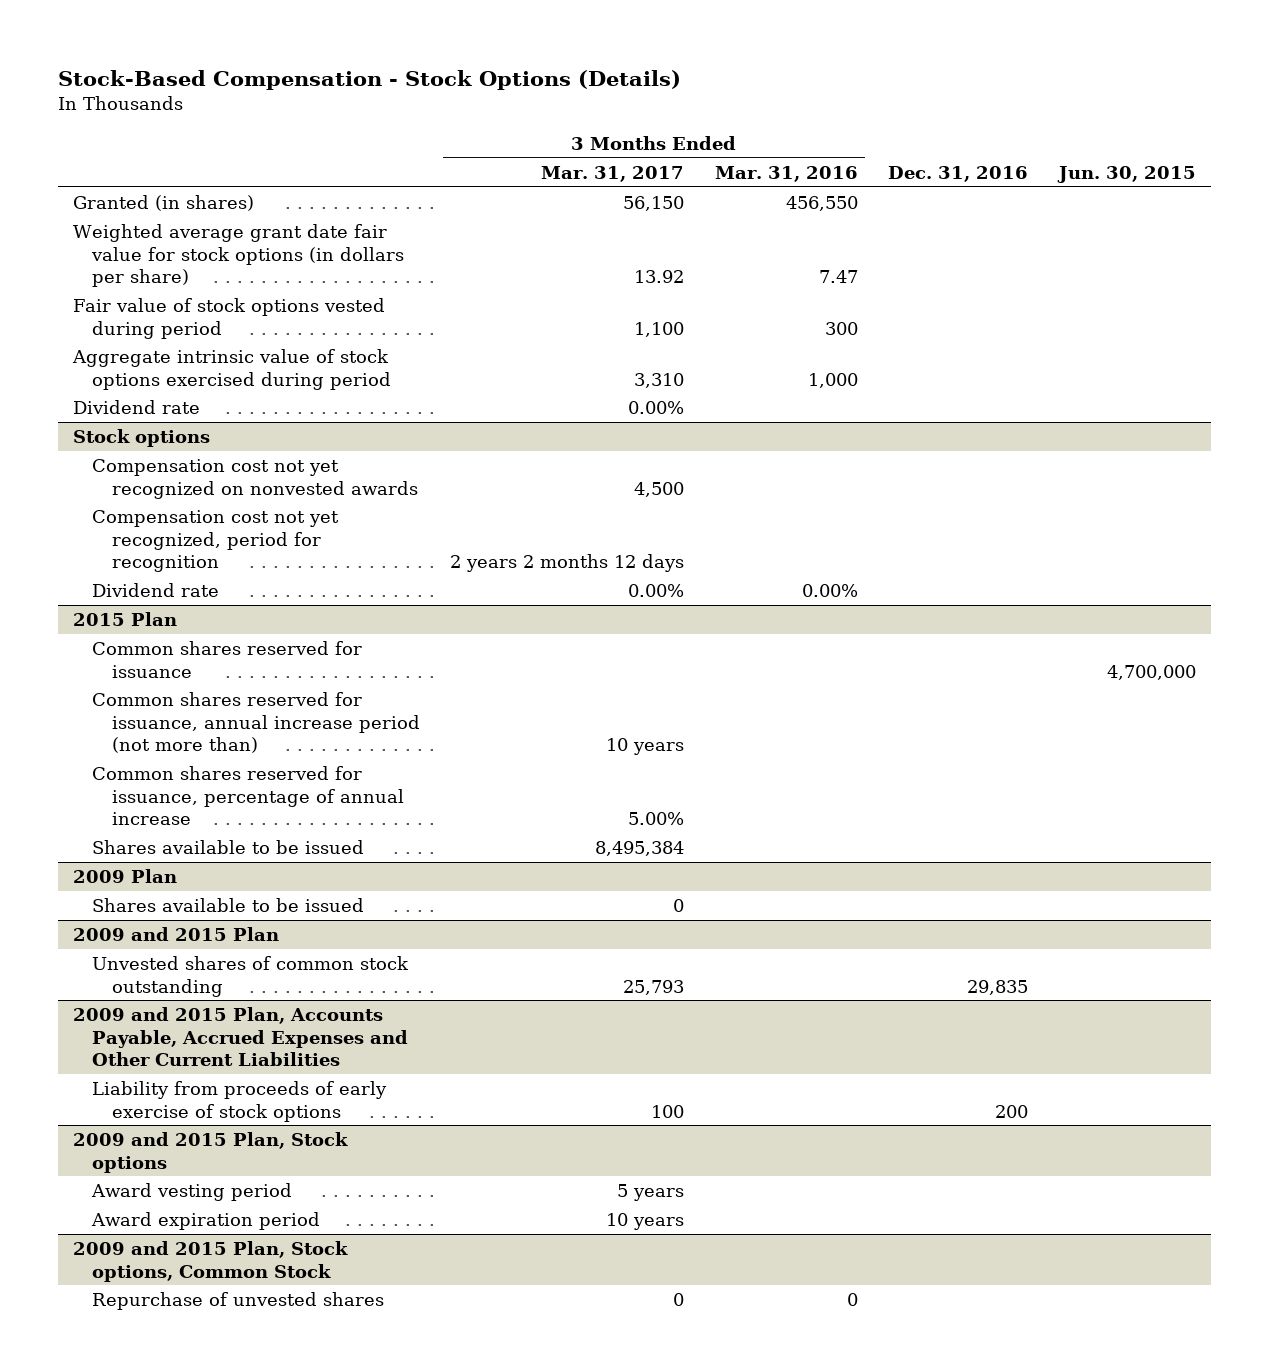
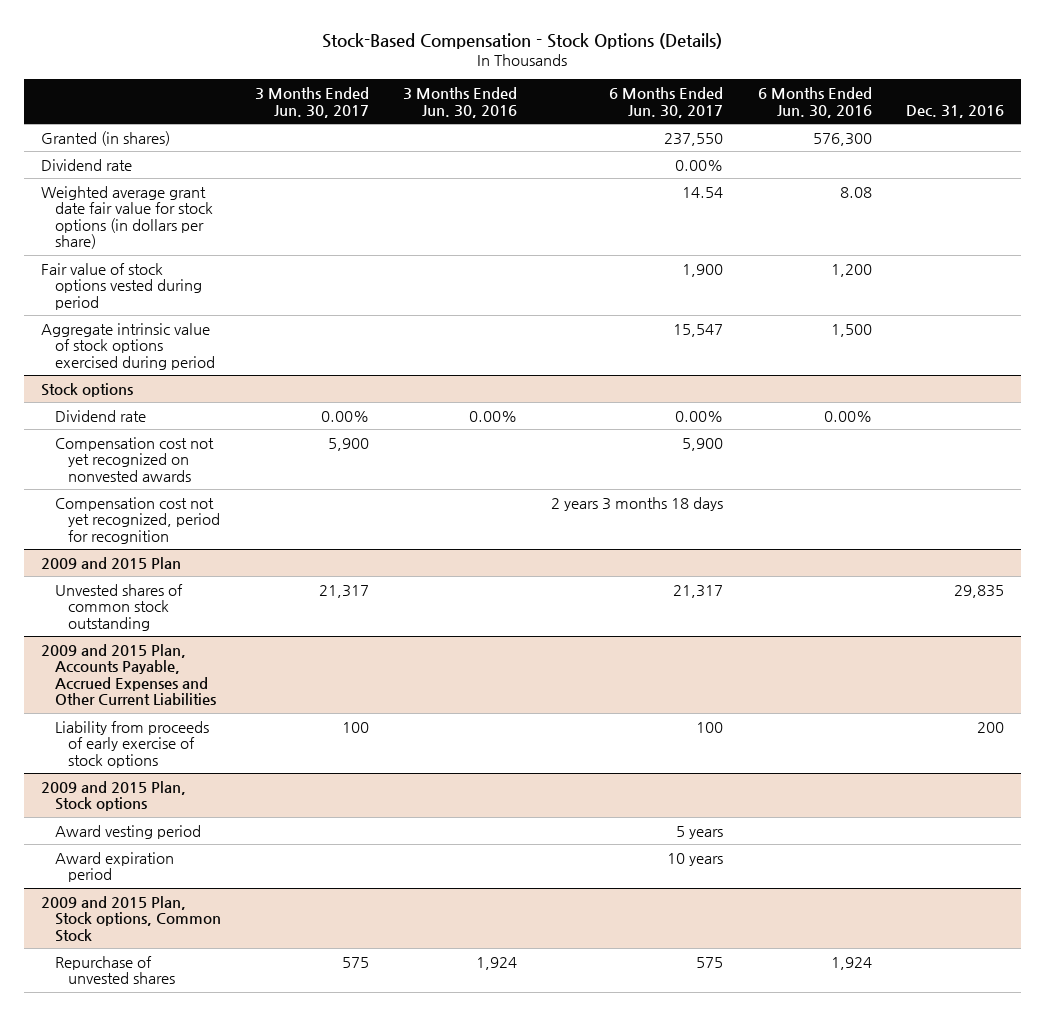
- | 3 Months Ended Mar. 31, 2017 | 3 Months Ended Mar. 31, 2016 | Dec. 31, 2016 | Jun. 30, 2015
+ | 3 Months Ended Jun. 30, 2017 | 3 Months Ended Jun. 30, 2016 | 6 Months Ended Jun. 30, 2017 | 6 Months Ended Jun. 30, 2016 | Dec. 31, 2016
moved up: Dividend rate | | | 0.00% | |
@ Stock options
moved up: Dividend rate | 0.00% | 0.00% | 0.00% | 0.00% |
- 2015 Plan
- Common shares reserved for issuance | | | | 4,700,000
- Common shares reserved for issuance, annual increase period (not more than) | 10 years | | |
- Common shares reserved for issuance, percentage of annual increase | 5.00% | | |
- Shares available to be issued | 8,495,384 | | |
- 2009 Plan
- Shares available to be issued | 0 | | |

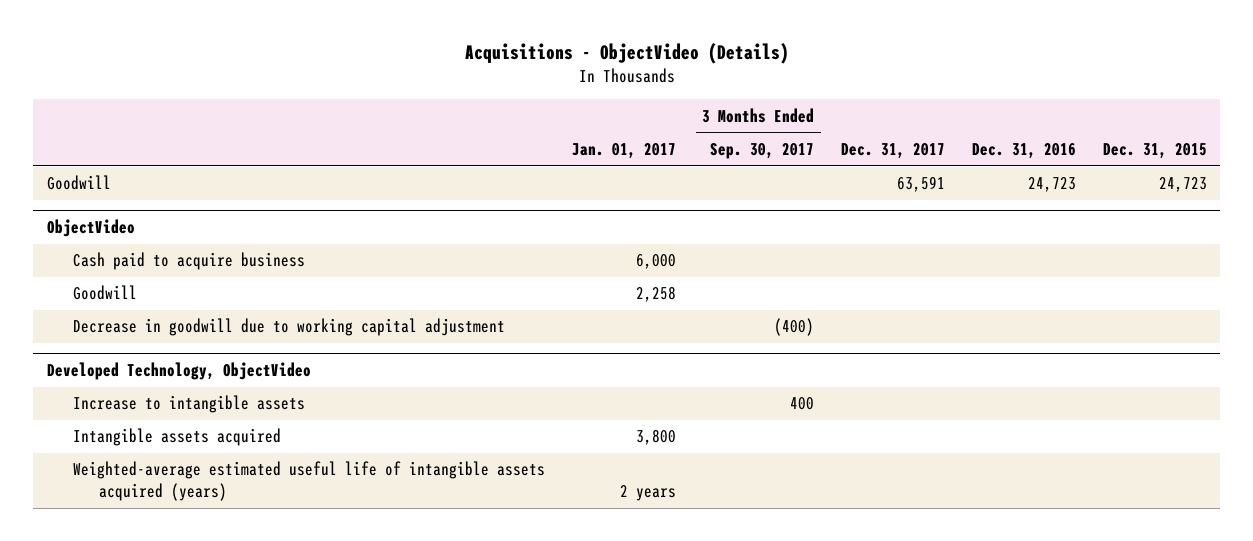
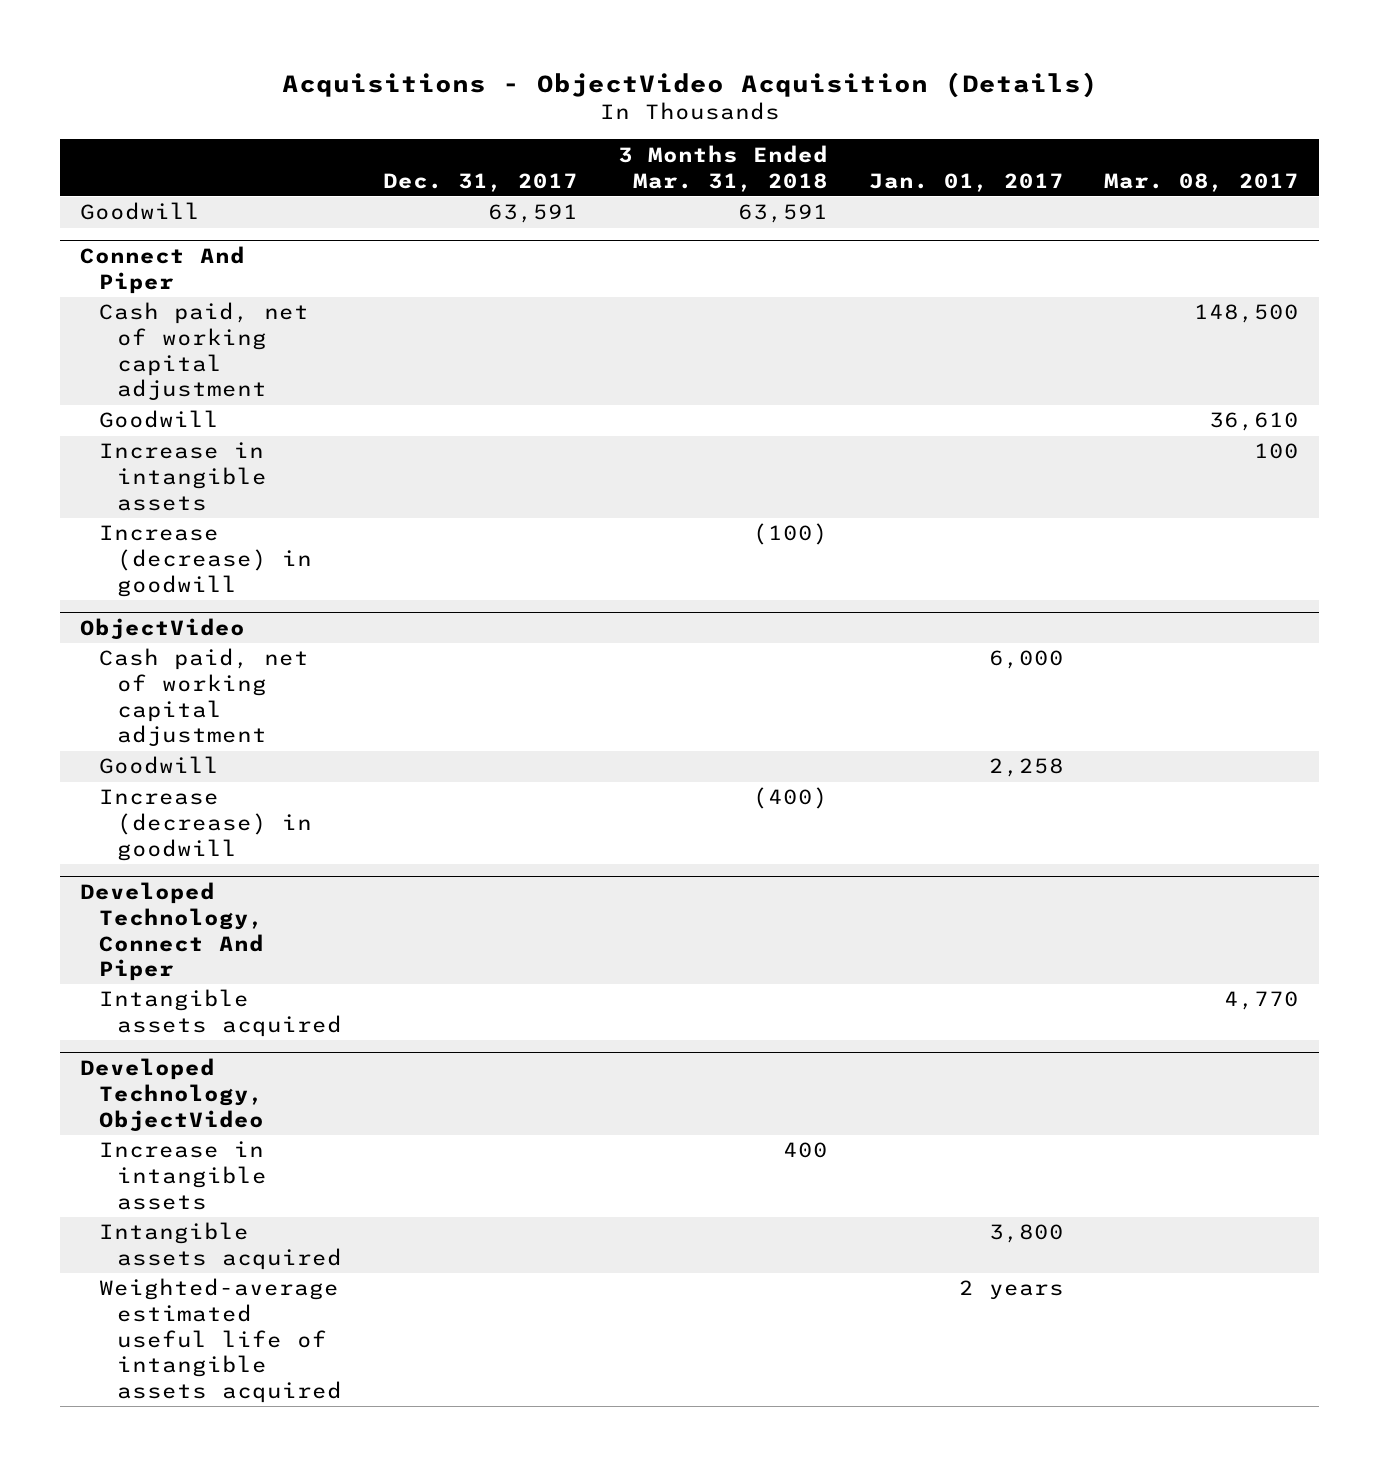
- Acquisitions - ObjectVideo (Details)
+ Acquisitions - ObjectVideo Acquisition (Details)
- | Jan. 01, 2017 | 3 Months Ended Sep. 30, 2017 | Dec. 31, 2017 | Dec. 31, 2016 | Dec. 31, 2015
+ | Dec. 31, 2017 | 3 Months Ended Mar. 31, 2018 | Jan. 01, 2017 | Mar. 08, 2017
+ Connect And Piper
+ Cash paid, net of working capital adjustment | | | | 148,500
+ Goodwill | | | | 36,610
+ Increase in intangible assets | | | | 100
+ Increase (decrease) in goodwill | | (100) | |
@ ObjectVideo
- Cash paid to acquire business | 6,000 | | | |
+ Cash paid, net of working capital adjustment | | | 6,000 |
- Decrease in goodwill due to working capital adjustment | | (400) | | |
+ Increase (decrease) in goodwill | | (400) | |
+ Developed Technology, Connect And Piper
+ Intangible assets acquired | | | | 4,770
@ Developed Technology, ObjectVideo
- Increase to intangible assets | | 400 | | |
+ Increase in intangible assets | | 400 | |
- Weighted-average estimated useful life of intangible assets acquired (years) | 2 years | | | |
+ Weighted-average estimated useful life of intangible assets acquired | | | 2 years |

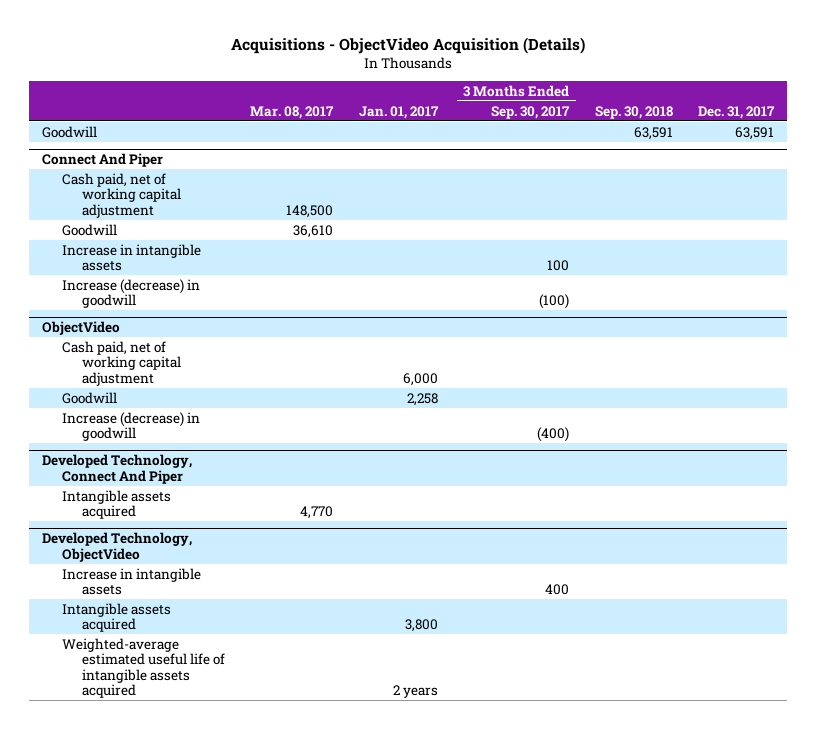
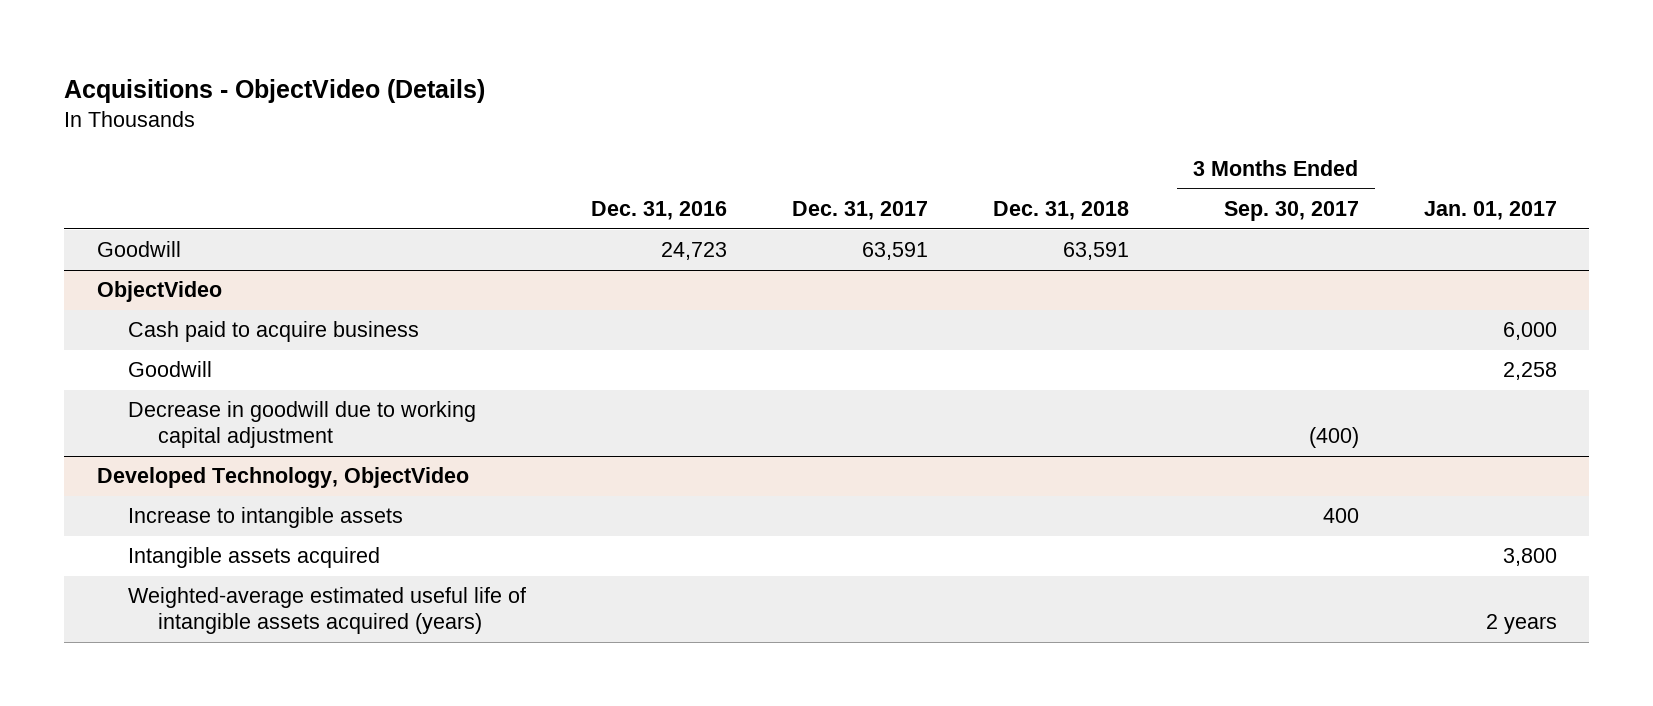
- Acquisitions - ObjectVideo Acquisition (Details)
+ Acquisitions - ObjectVideo (Details)
- | Mar. 08, 2017 | Jan. 01, 2017 | 3 Months Ended Sep. 30, 2017 | Sep. 30, 2018 | Dec. 31, 2017
+ | Dec. 31, 2016 | Dec. 31, 2017 | Dec. 31, 2018 | 3 Months Ended Sep. 30, 2017 | Jan. 01, 2017
- Connect And Piper
- Cash paid, net of working capital adjustment | 148,500 | | | |
- Goodwill | 36,610 | | | |
- Increase in intangible assets | | | 100 | |
- Increase (decrease) in goodwill | | | (100) | |
@ ObjectVideo
- Cash paid, net of working capital adjustment | | 6,000 | | |
+ Cash paid to acquire business | | | | | 6,000
- Increase (decrease) in goodwill | | | (400) | |
- Developed Technology, Connect And Piper
- Intangible assets acquired | 4,770 | | | |
@ ObjectVideo
+ Decrease in goodwill due to working capital adjustment | | | | (400) |
@ Developed Technology, ObjectVideo
- Increase in intangible assets | | | 400 | |
+ Increase to intangible assets | | | | 400 |
- Weighted-average estimated useful life of intangible assets acquired | | 2 years | | |
+ Weighted-average estimated useful life of intangible assets acquired (years) | | | | | 2 years

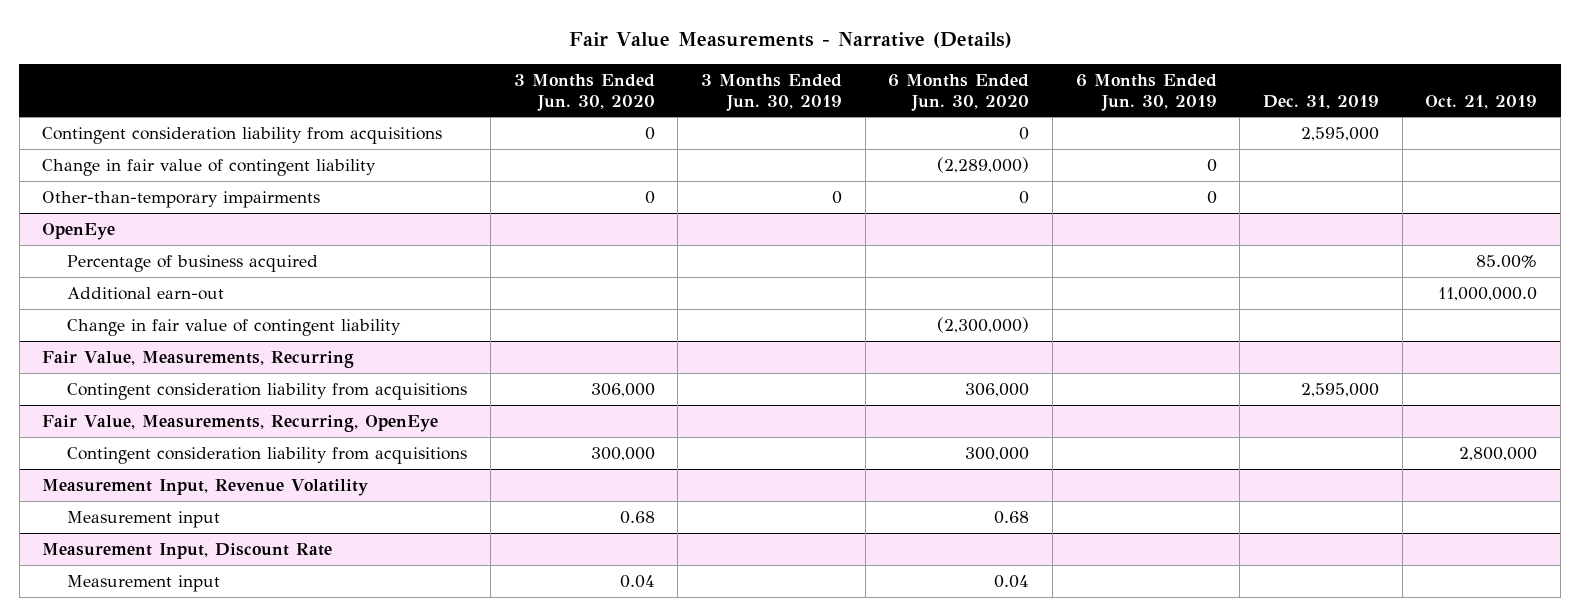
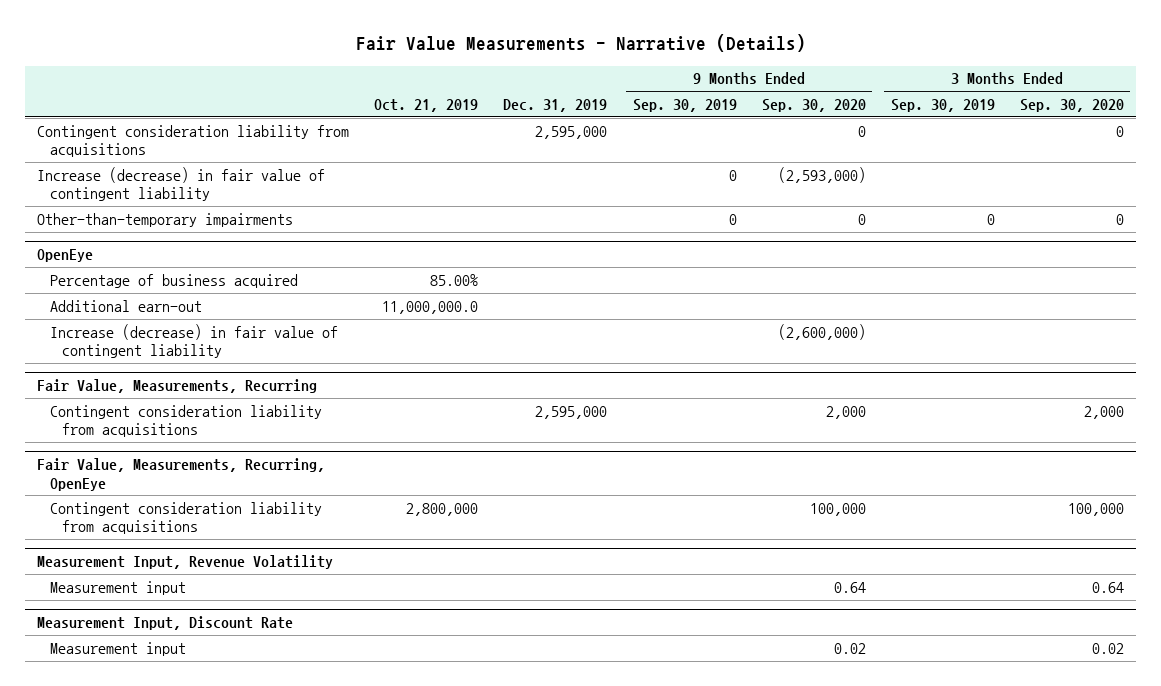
- | 3 Months Ended Jun. 30, 2020 | 3 Months Ended Jun. 30, 2019 | 6 Months Ended Jun. 30, 2020 | 6 Months Ended Jun. 30, 2019 | Dec. 31, 2019 | Oct. 21, 2019
+ | Oct. 21, 2019 | Dec. 31, 2019 | 9 Months Ended Sep. 30, 2019 | 9 Months Ended Sep. 30, 2020 | 3 Months Ended Sep. 30, 2019 | 3 Months Ended Sep. 30, 2020
- Change in fair value of contingent liability | | | (2,289,000) | 0 | |
+ Increase (decrease) in fair value of contingent liability | | | 0 | (2,593,000) | |
@ OpenEye
- Change in fair value of contingent liability | | | (2,300,000) | | |
+ Increase (decrease) in fair value of contingent liability | | | | (2,600,000) | |

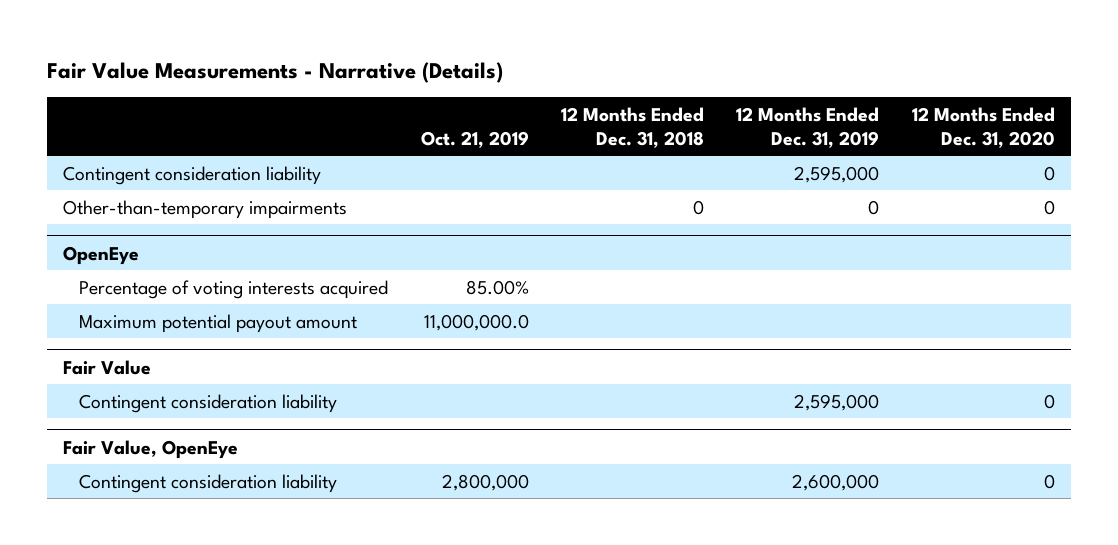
- | Oct. 21, 2019 | Dec. 31, 2019 | 9 Months Ended Sep. 30, 2019 | 9 Months Ended Sep. 30, 2020 | 3 Months Ended Sep. 30, 2019 | 3 Months Ended Sep. 30, 2020
+ | Oct. 21, 2019 | 12 Months Ended Dec. 31, 2018 | 12 Months Ended Dec. 31, 2019 | 12 Months Ended Dec. 31, 2020
- Contingent consideration liability from acquisitions | | 2,595,000 | | 0 | | 0
- Increase (decrease) in fair value of contingent liability | | | 0 | (2,593,000) | |
+ Contingent consideration liability | | | 2,595,000 | 0
@ OpenEye
- Percentage of business acquired | 85.00% | | | | |
- Additional earn-out | 11,000,000.0 | | | | |
- Increase (decrease) in fair value of contingent liability | | | | (2,600,000) | |
- Fair Value, Measurements, Recurring
- Contingent consideration liability from acquisitions | | 2,595,000 | | 2,000 | | 2,000
- Fair Value, Measurements, Recurring, OpenEye
- Contingent consideration liability from acquisitions | 2,800,000 | | | 100,000 | | 100,000
- Measurement Input, Revenue Volatility
- Measurement input | | | | 0.64 | | 0.64
- Measurement Input, Discount Rate
- Measurement input | | | | 0.02 | | 0.02
@ OpenEye
+ Percentage of voting interests acquired | 85.00% | | |
+ Maximum potential payout amount | 11,000,000.0 | | |
+ Fair Value
+ Contingent consideration liability | | | 2,595,000 | 0
+ Fair Value, OpenEye
+ Contingent consideration liability | 2,800,000 | | 2,600,000 | 0

